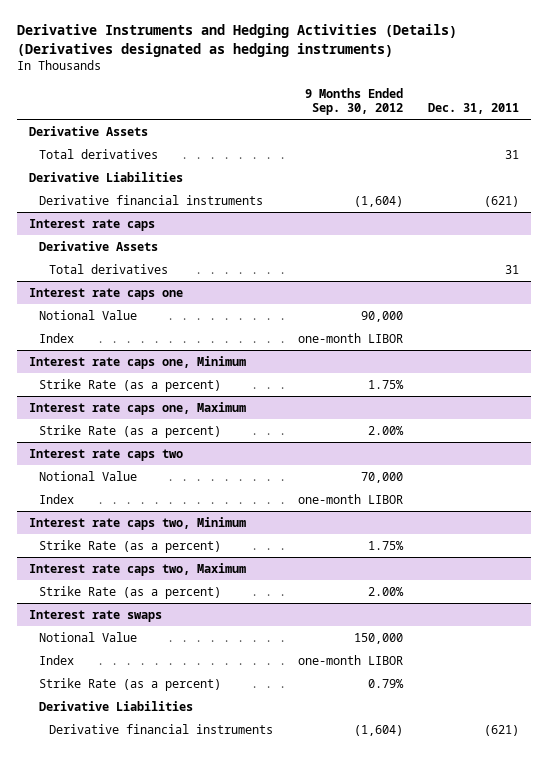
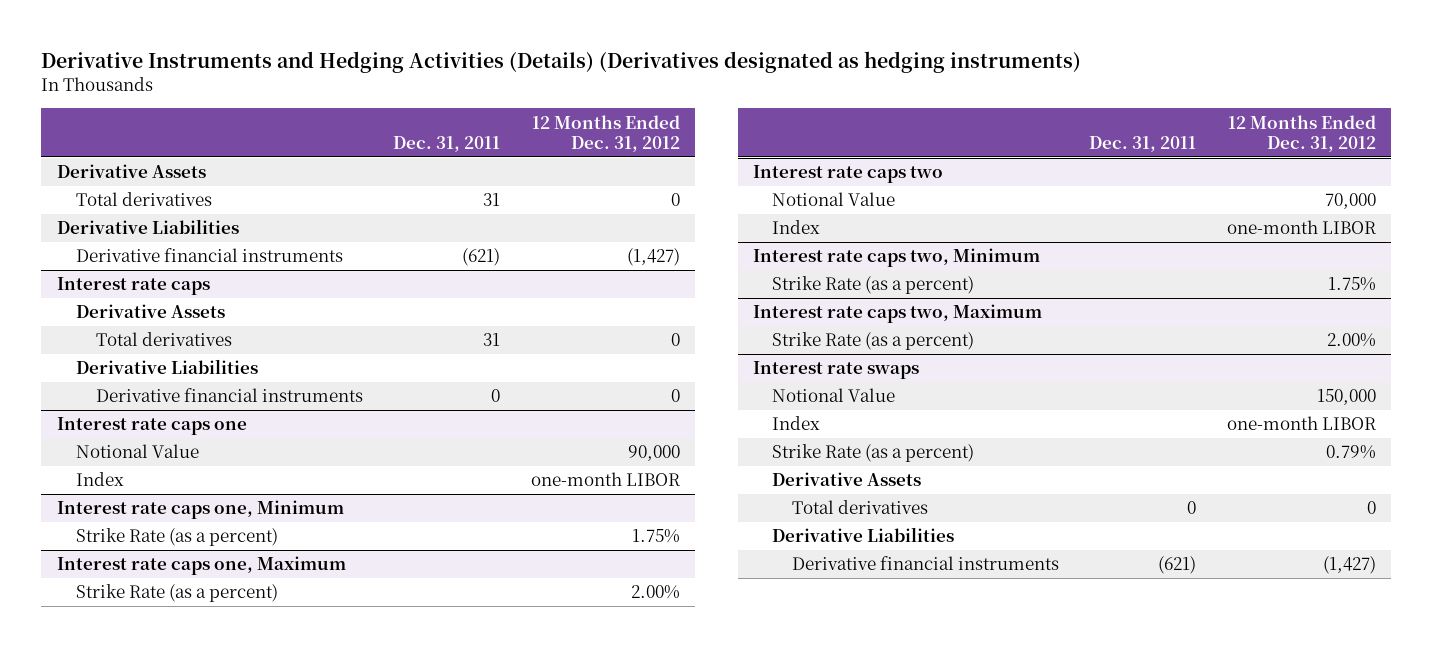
- | 9 Months Ended Sep. 30, 2012 | Dec. 31, 2011
+ | Dec. 31, 2011 | 12 Months Ended Dec. 31, 2012
@ Interest rate caps
+ Derivative Liabilities
+ Derivative financial instruments | 0 | 0
@ Interest rate swaps
+ Derivative Assets
+ Total derivatives | 0 | 0

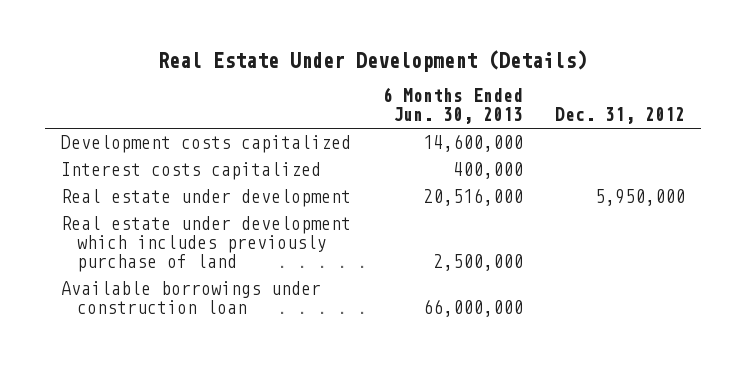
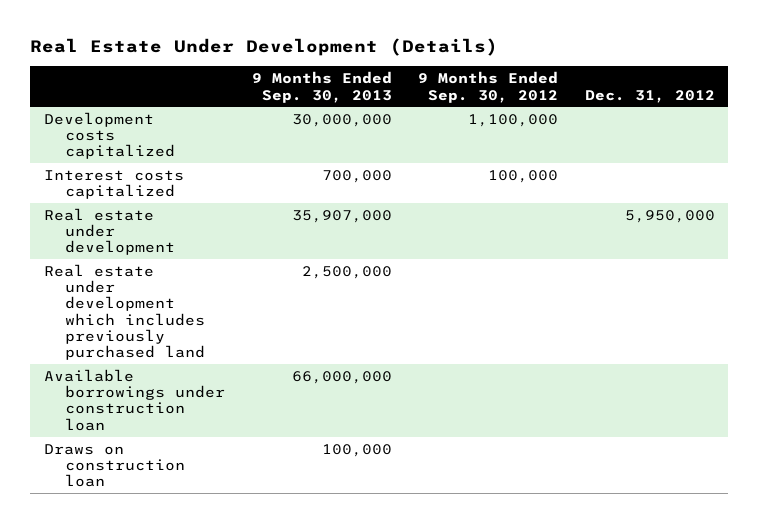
- | 6 Months Ended Jun. 30, 2013 | Dec. 31, 2012
+ | 9 Months Ended Sep. 30, 2013 | 9 Months Ended Sep. 30, 2012 | Dec. 31, 2012
- Real estate under development which includes previously purchase of land | 2,500,000 |
+ Real estate under development which includes previously purchased land | 2,500,000 | |
+ Draws on construction loan | 100,000 | |

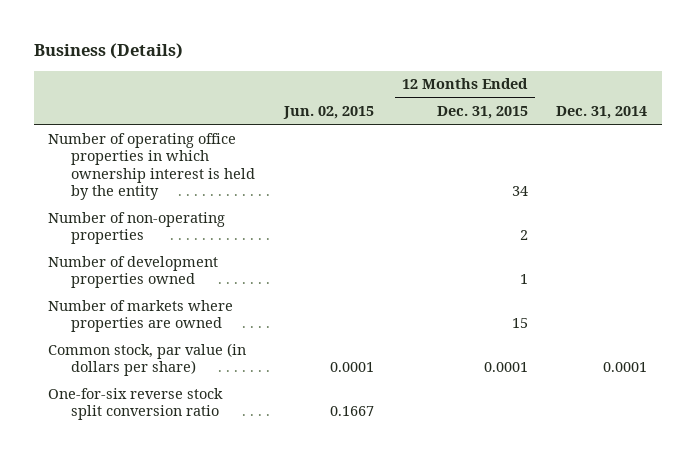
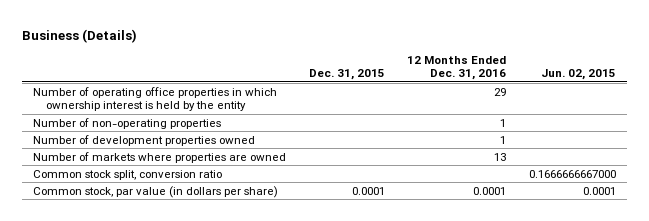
- | Jun. 02, 2015 | 12 Months Ended Dec. 31, 2015 | Dec. 31, 2014
+ | Dec. 31, 2015 | 12 Months Ended Dec. 31, 2016 | Jun. 02, 2015
+ Common stock split, conversion ratio | | | 0.1666666667000
- One-for-six reverse stock split conversion ratio | 0.1667 | |

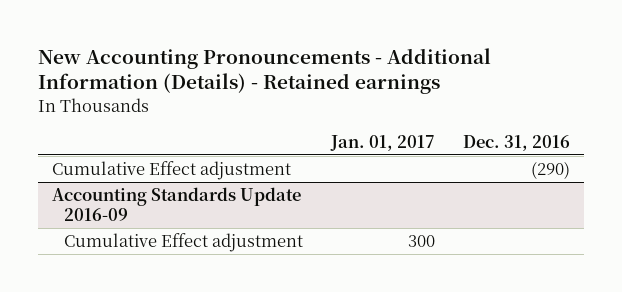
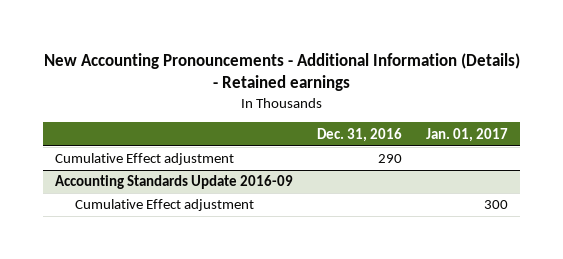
- | Jan. 01, 2017 | Dec. 31, 2016
+ | Dec. 31, 2016 | Jan. 01, 2017
- Cumulative Effect adjustment | | (290)
+ Cumulative Effect adjustment | 290 |

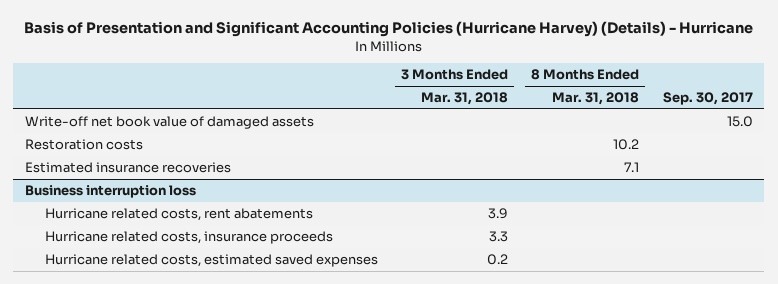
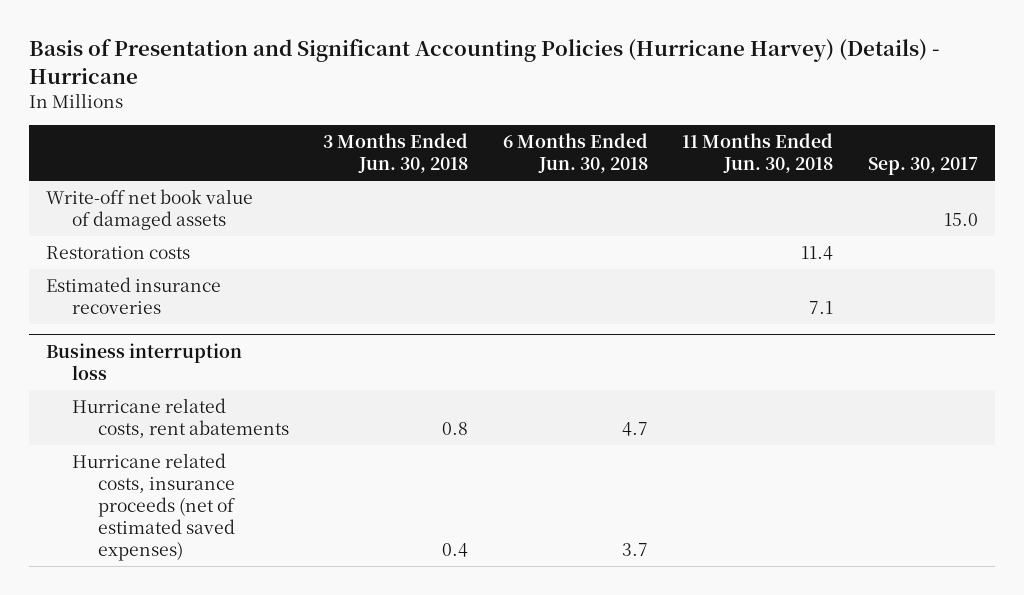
- | 3 Months Ended Mar. 31, 2018 | 8 Months Ended Mar. 31, 2018 | Sep. 30, 2017
+ | 3 Months Ended Jun. 30, 2018 | 6 Months Ended Jun. 30, 2018 | 11 Months Ended Jun. 30, 2018 | Sep. 30, 2017
@ Business interruption loss
- Hurricane related costs, insurance proceeds | 3.3 | |
- Hurricane related costs, estimated saved expenses | 0.2 | |
+ Hurricane related costs, insurance proceeds (net of estimated saved expenses) | 0.4 | 3.7 | |

